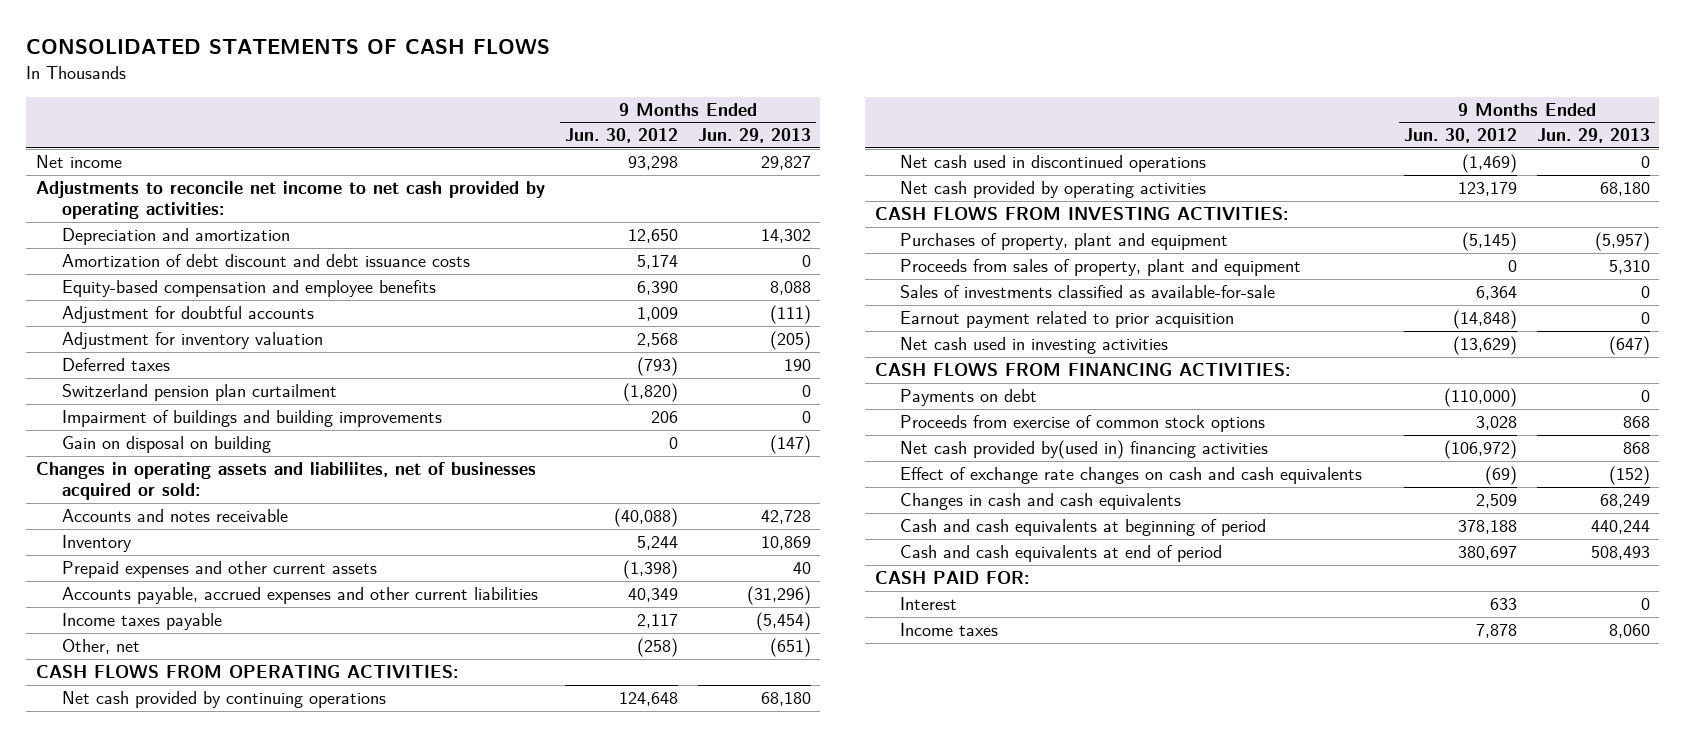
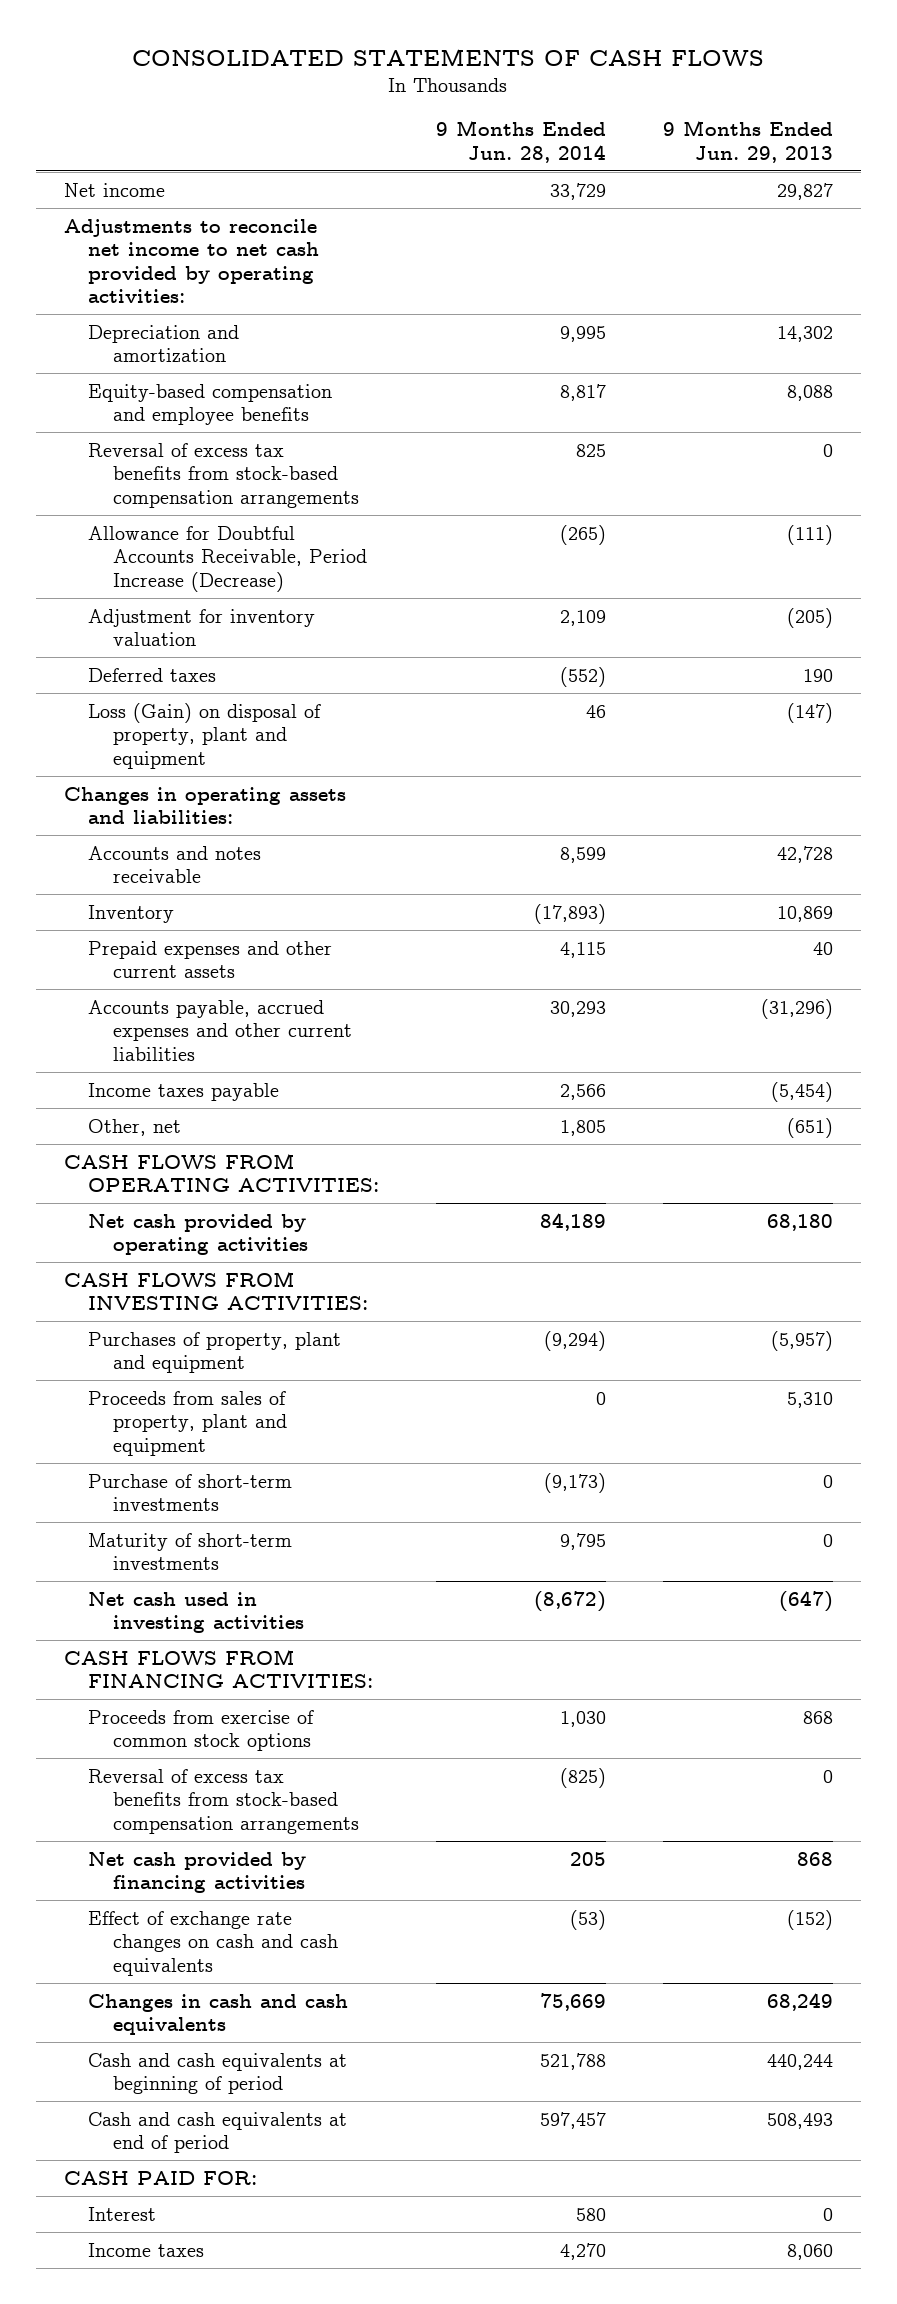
- | 9 Months Ended Jun. 30, 2012 | 9 Months Ended Jun. 29, 2013
+ | 9 Months Ended Jun. 28, 2014 | 9 Months Ended Jun. 29, 2013
- Amortization of debt discount and debt issuance costs | 5,174 | 0
- Adjustment for doubtful accounts | 1,009 | (111)
+ Reversal of excess tax benefits from stock-based compensation arrangements | 825 | 0
+ Allowance for Doubtful Accounts Receivable, Period Increase (Decrease) | (265) | (111)
- Switzerland pension plan curtailment | (1,820) | 0
- Impairment of buildings and building improvements | 206 | 0
- Gain on disposal on building | 0 | (147)
- Changes in operating assets and liabiliites, net of businesses acquired or sold:
+ Loss (Gain) on disposal of property, plant and equipment | 46 | (147)
+ Changes in operating assets and liabilities:
- Net cash provided by continuing operations | 124,648 | 68,180
- Net cash used in discontinued operations | (1,469) | 0
- Sales of investments classified as available-for-sale | 6,364 | 0
- Earnout payment related to prior acquisition | (14,848) | 0
+ Purchase of short-term investments | (9,173) | 0
+ Maturity of short-term investments | 9,795 | 0
- Payments on debt | (110,000) | 0
- Net cash provided by(used in) financing activities | (106,972) | 868
+ Reversal of excess tax benefits from stock-based compensation arrangements | (825) | 0
+ Net cash provided by financing activities | 205 | 868

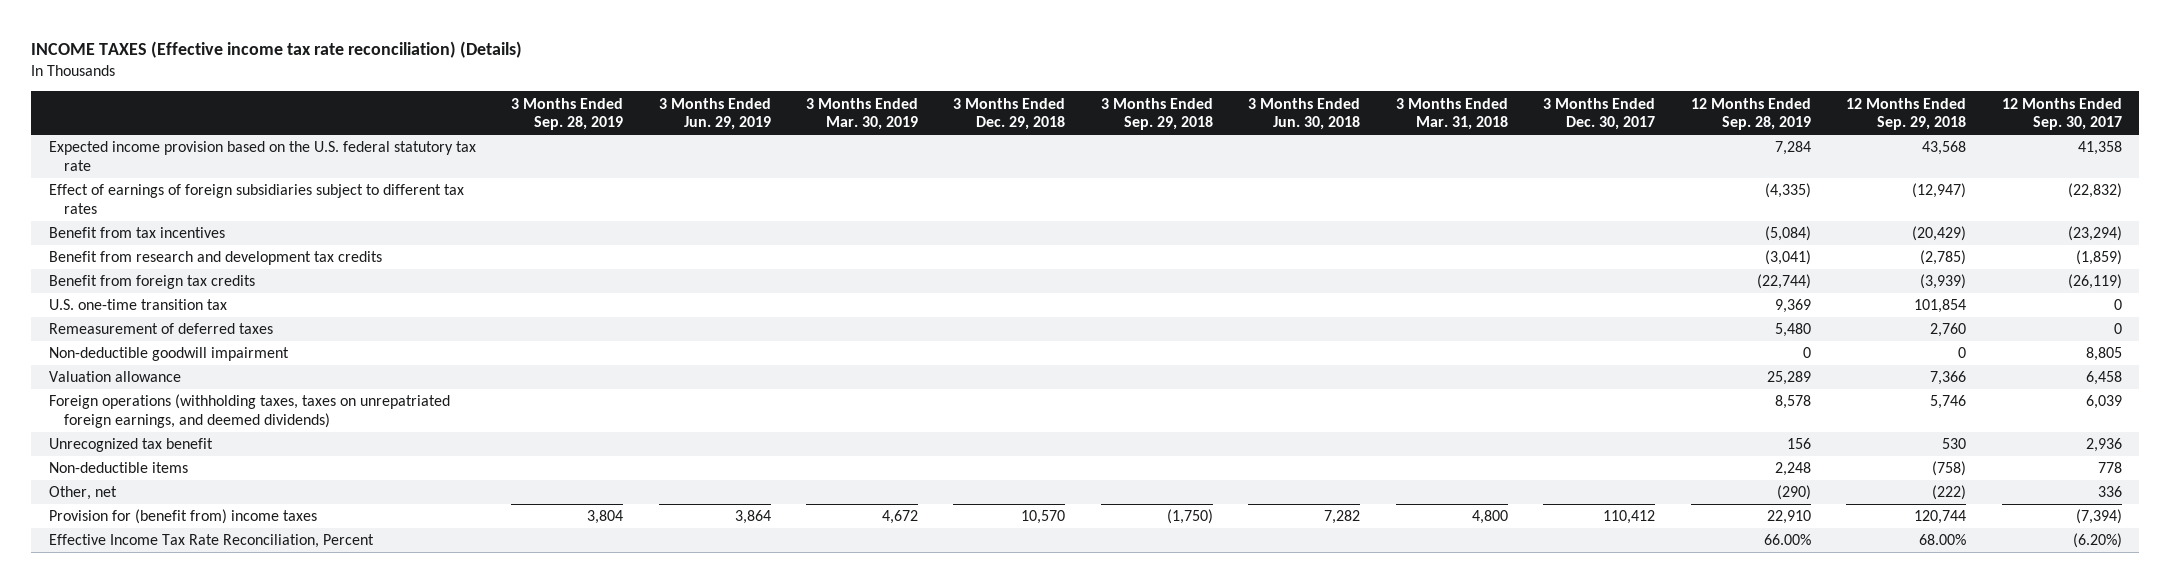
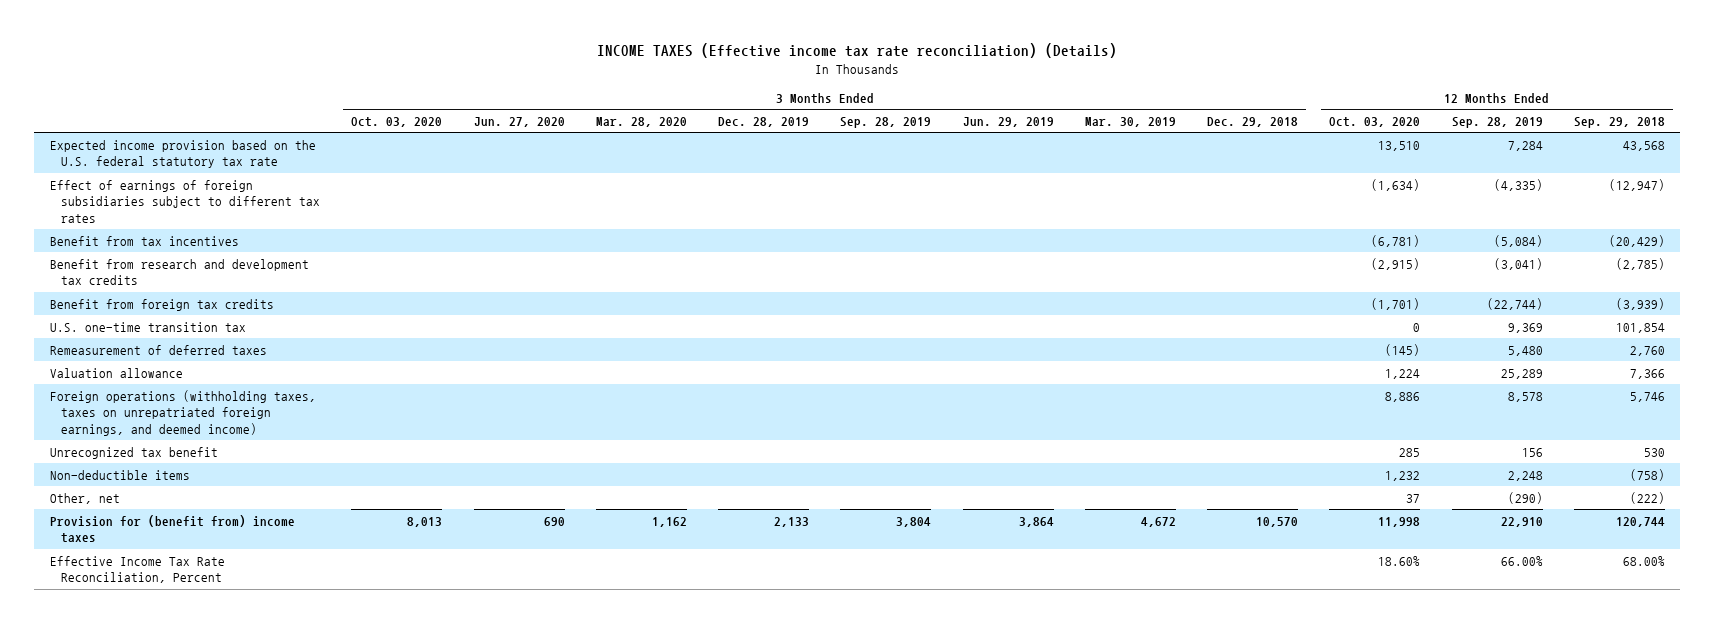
- | 3 Months Ended Sep. 28, 2019 | 3 Months Ended Jun. 29, 2019 | 3 Months Ended Mar. 30, 2019 | 3 Months Ended Dec. 29, 2018 | 3 Months Ended Sep. 29, 2018 | 3 Months Ended Jun. 30, 2018 | 3 Months Ended Mar. 31, 2018 | 3 Months Ended Dec. 30, 2017 | 12 Months Ended Sep. 28, 2019 | 12 Months Ended Sep. 29, 2018 | 12 Months Ended Sep. 30, 2017
+ | 3 Months Ended Oct. 03, 2020 | 3 Months Ended Jun. 27, 2020 | 3 Months Ended Mar. 28, 2020 | 3 Months Ended Dec. 28, 2019 | 3 Months Ended Sep. 28, 2019 | 3 Months Ended Jun. 29, 2019 | 3 Months Ended Mar. 30, 2019 | 3 Months Ended Dec. 29, 2018 | 12 Months Ended Oct. 03, 2020 | 12 Months Ended Sep. 28, 2019 | 12 Months Ended Sep. 29, 2018
- Non-deductible goodwill impairment | | | | | | | | | 0 | 0 | 8,805
- Foreign operations (withholding taxes, taxes on unrepatriated foreign earnings, and deemed dividends) | | | | | | | | | 8,578 | 5,746 | 6,039
+ Foreign operations (withholding taxes, taxes on unrepatriated foreign earnings, and deemed income) | | | | | | | | | 8,886 | 8,578 | 5,746

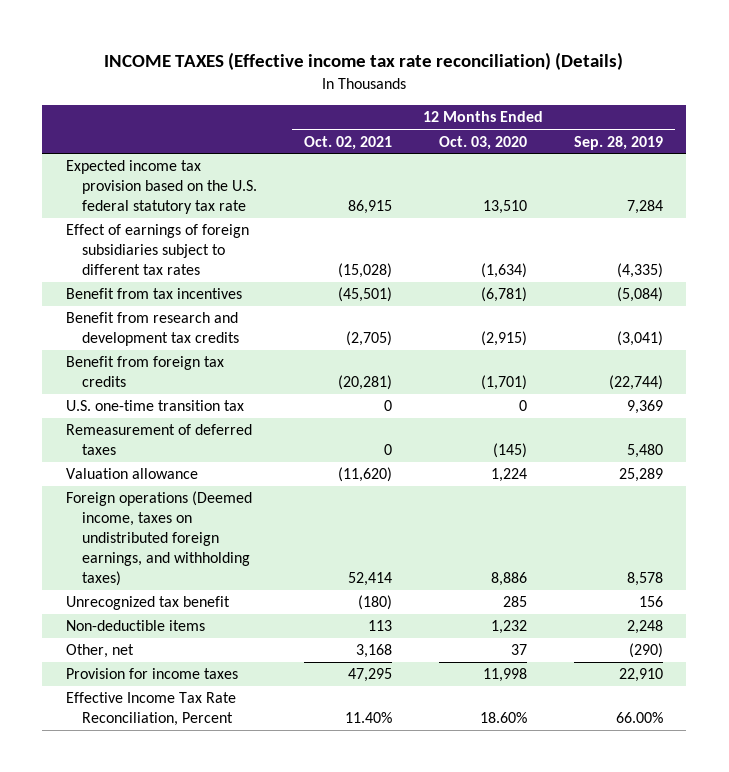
- | 3 Months Ended Oct. 03, 2020 | 3 Months Ended Jun. 27, 2020 | 3 Months Ended Mar. 28, 2020 | 3 Months Ended Dec. 28, 2019 | 3 Months Ended Sep. 28, 2019 | 3 Months Ended Jun. 29, 2019 | 3 Months Ended Mar. 30, 2019 | 3 Months Ended Dec. 29, 2018 | 12 Months Ended Oct. 03, 2020 | 12 Months Ended Sep. 28, 2019 | 12 Months Ended Sep. 29, 2018
+ | 12 Months Ended Oct. 02, 2021 | 12 Months Ended Oct. 03, 2020 | 12 Months Ended Sep. 28, 2019
- Expected income provision based on the U.S. federal statutory tax rate | | | | | | | | | 13,510 | 7,284 | 43,568
+ Expected income tax provision based on the U.S. federal statutory tax rate | 86,915 | 13,510 | 7,284
- Foreign operations (withholding taxes, taxes on unrepatriated foreign earnings, and deemed income) | | | | | | | | | 8,886 | 8,578 | 5,746
+ Foreign operations (Deemed income, taxes on undistributed foreign earnings, and withholding taxes) | 52,414 | 8,886 | 8,578
- Provision for (benefit from) income taxes | 8,013 | 690 | 1,162 | 2,133 | 3,804 | 3,864 | 4,672 | 10,570 | 11,998 | 22,910 | 120,744
+ Provision for income taxes | 47,295 | 11,998 | 22,910

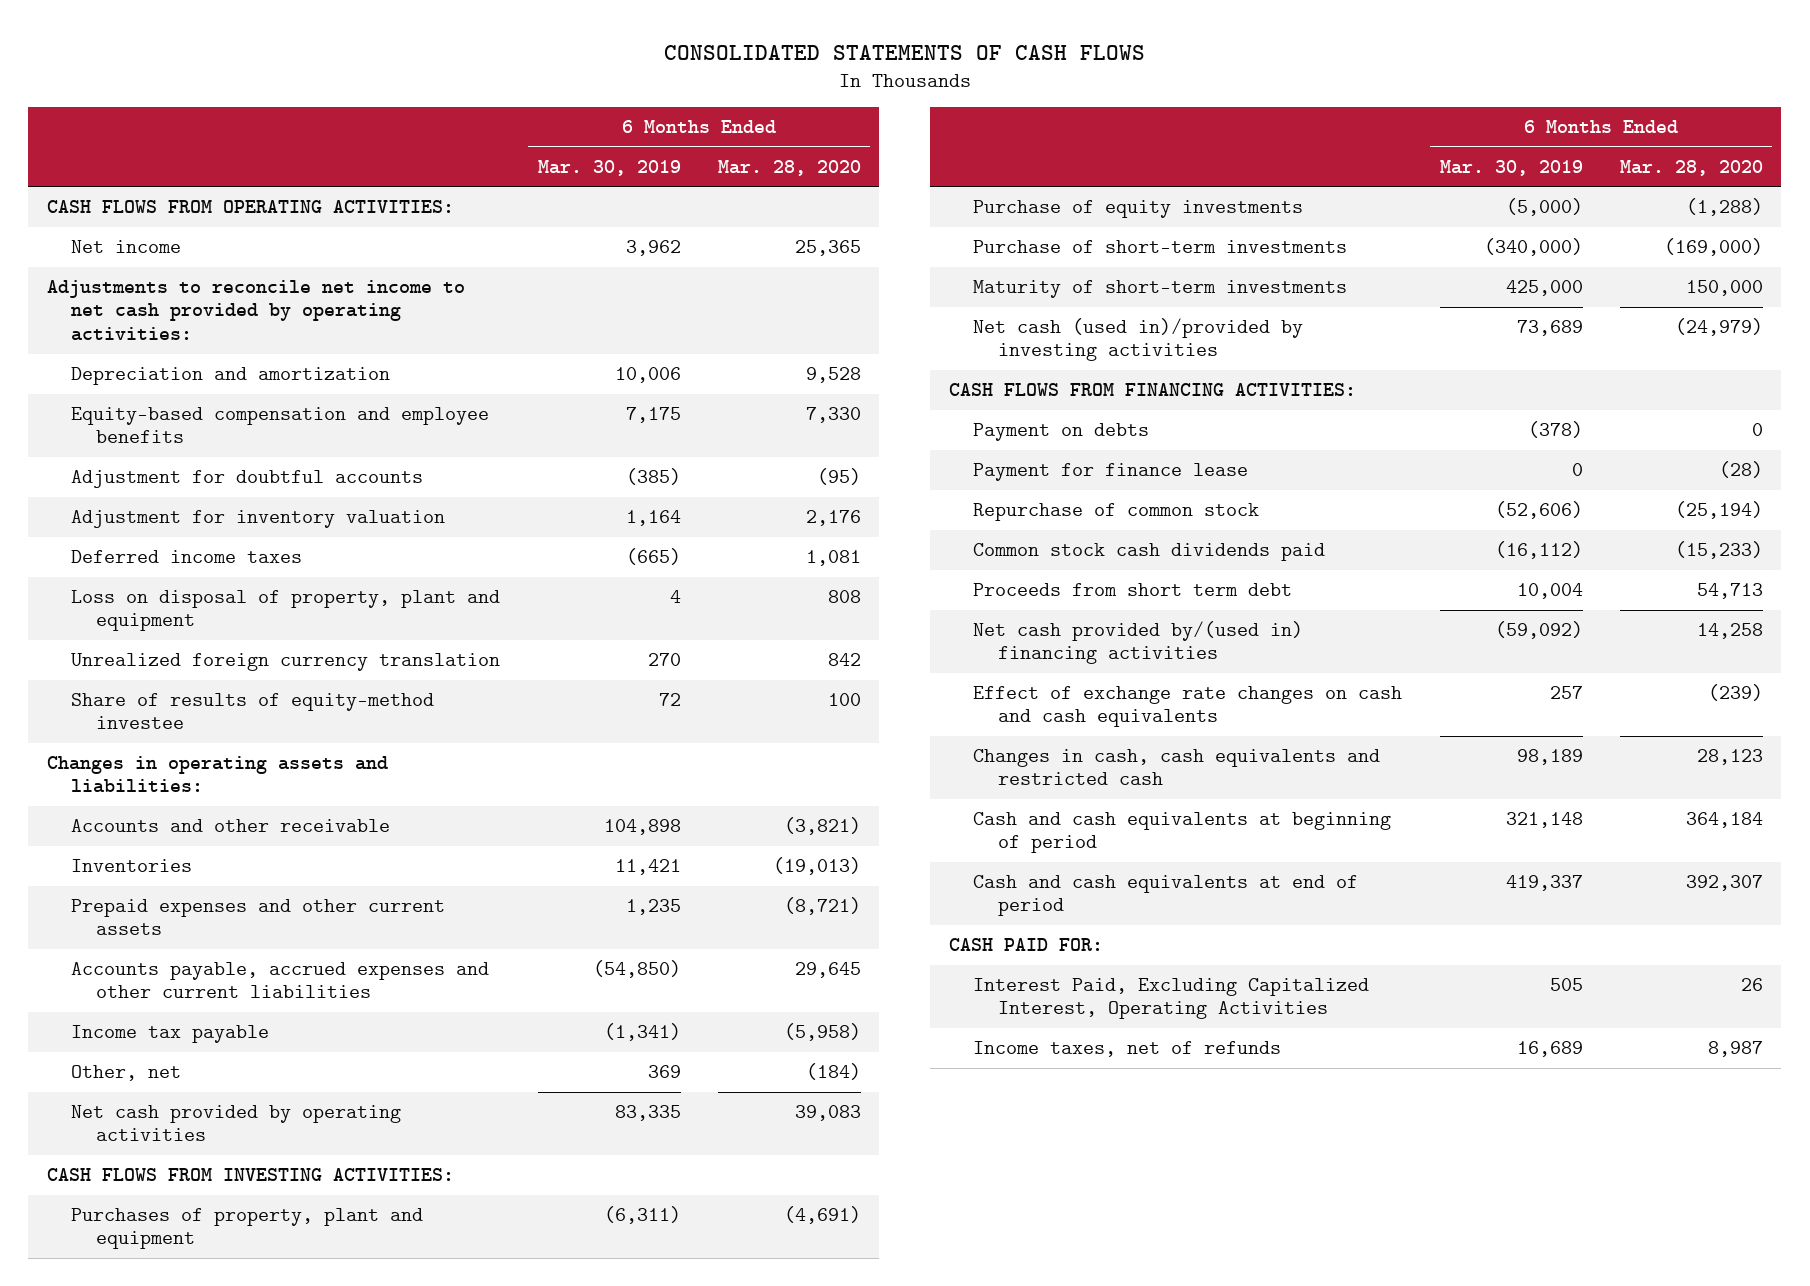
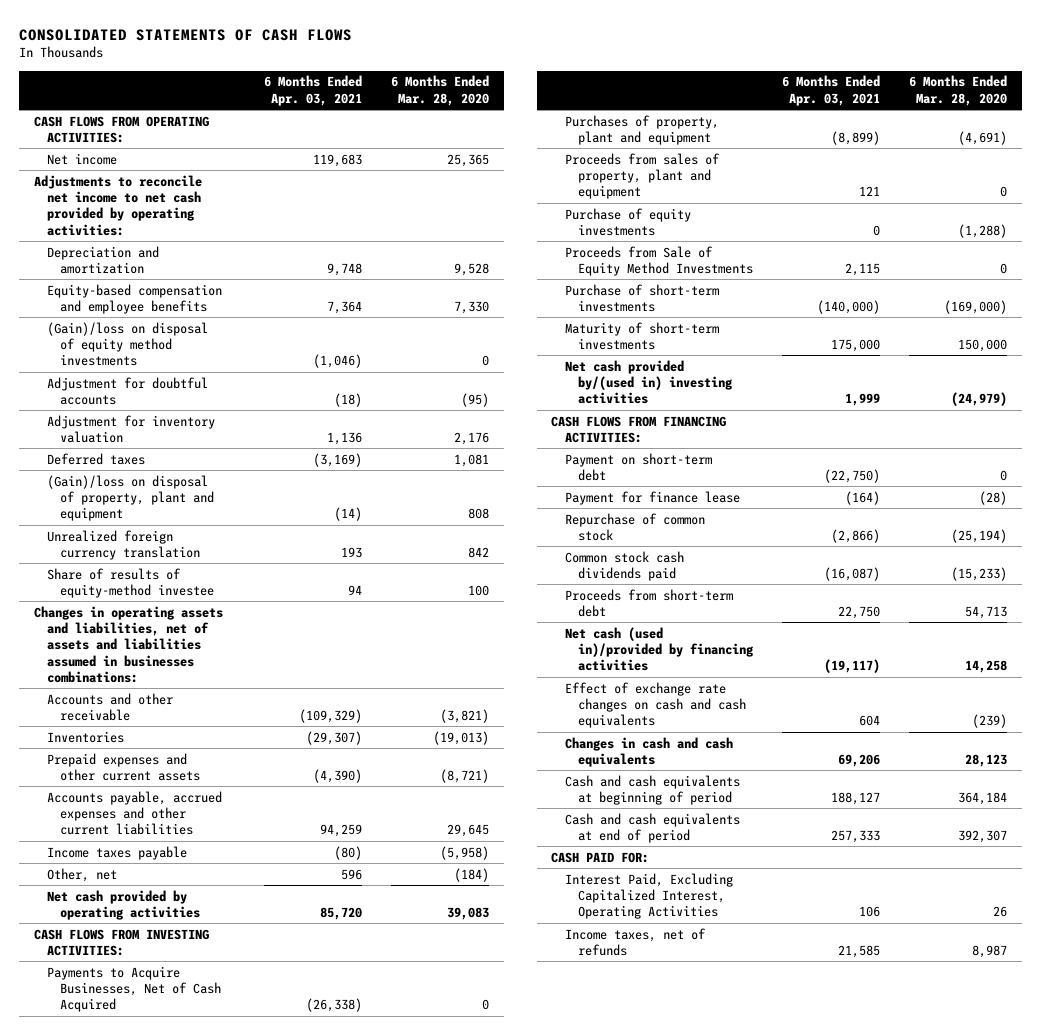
- | 6 Months Ended Mar. 30, 2019 | 6 Months Ended Mar. 28, 2020
+ | 6 Months Ended Apr. 03, 2021 | 6 Months Ended Mar. 28, 2020
+ (Gain)/loss on disposal of equity method investments | (1,046) | 0
- Deferred income taxes | (665) | 1,081
- Loss on disposal of property, plant and equipment | 4 | 808
+ Deferred taxes | (3,169) | 1,081
+ (Gain)/loss on disposal of property, plant and equipment | (14) | 808
- Changes in operating assets and liabilities:
+ Changes in operating assets and liabilities, net of assets and liabilities assumed in businesses combinations:
- Income tax payable | (1,341) | (5,958)
+ Income taxes payable | (80) | (5,958)
+ Payments to Acquire Businesses, Net of Cash Acquired | (26,338) | 0
+ Proceeds from sales of property, plant and equipment | 121 | 0
+ Proceeds from Sale of Equity Method Investments | 2,115 | 0
- Net cash (used in)/provided by investing activities | 73,689 | (24,979)
+ Net cash provided by/(used in) investing activities | 1,999 | (24,979)
- Payment on debts | (378) | 0
+ Payment on short-term debt | (22,750) | 0
- Proceeds from short term debt | 10,004 | 54,713
- Net cash provided by/(used in) financing activities | (59,092) | 14,258
+ Proceeds from short-term debt | 22,750 | 54,713
+ Net cash (used in)/provided by financing activities | (19,117) | 14,258
- Changes in cash, cash equivalents and restricted cash | 98,189 | 28,123
+ Changes in cash and cash equivalents | 69,206 | 28,123

